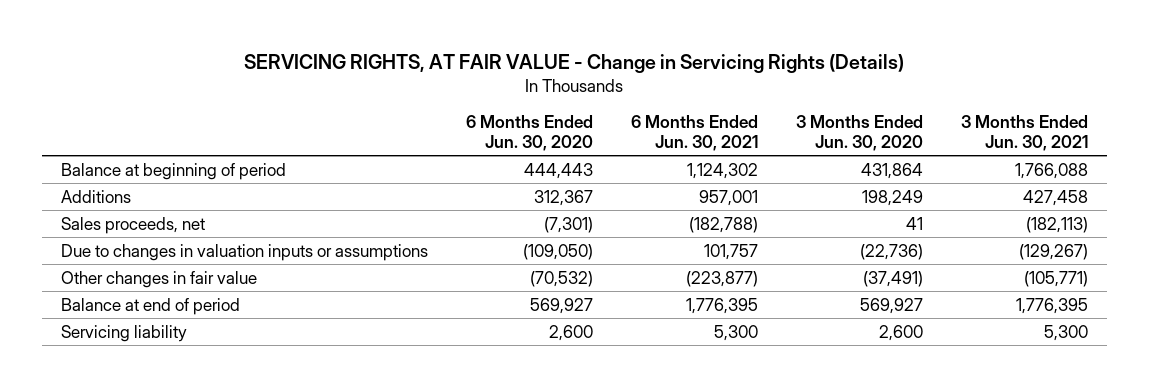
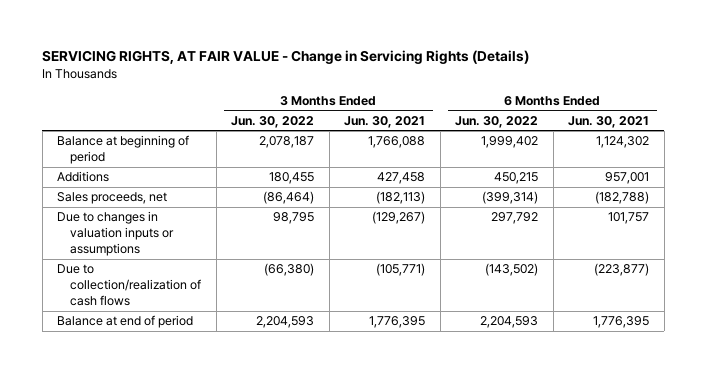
- | 6 Months Ended Jun. 30, 2020 | 6 Months Ended Jun. 30, 2021 | 3 Months Ended Jun. 30, 2020 | 3 Months Ended Jun. 30, 2021
+ | 3 Months Ended Jun. 30, 2022 | 3 Months Ended Jun. 30, 2021 | 6 Months Ended Jun. 30, 2022 | 6 Months Ended Jun. 30, 2021
- Other changes in fair value | (70,532) | (223,877) | (37,491) | (105,771)
+ Due to collection/realization of cash flows | (66,380) | (105,771) | (143,502) | (223,877)
- Servicing liability | 2,600 | 5,300 | 2,600 | 5,300

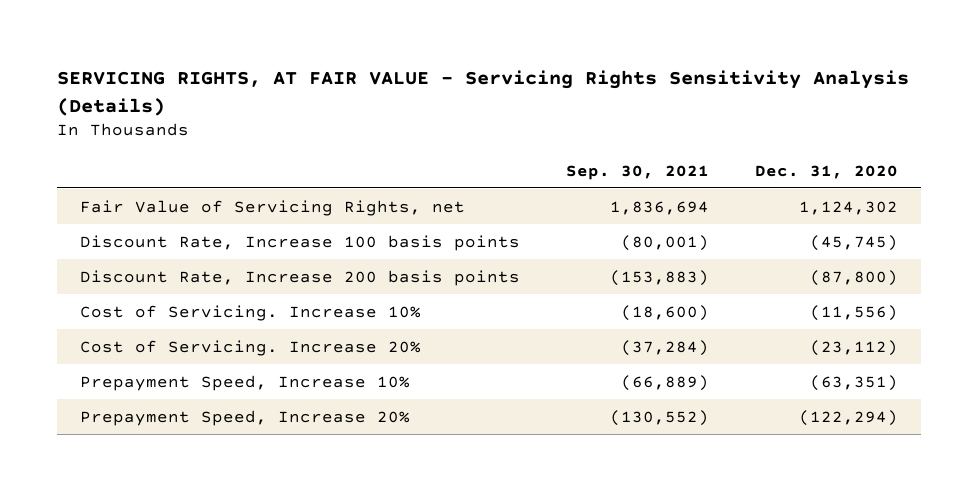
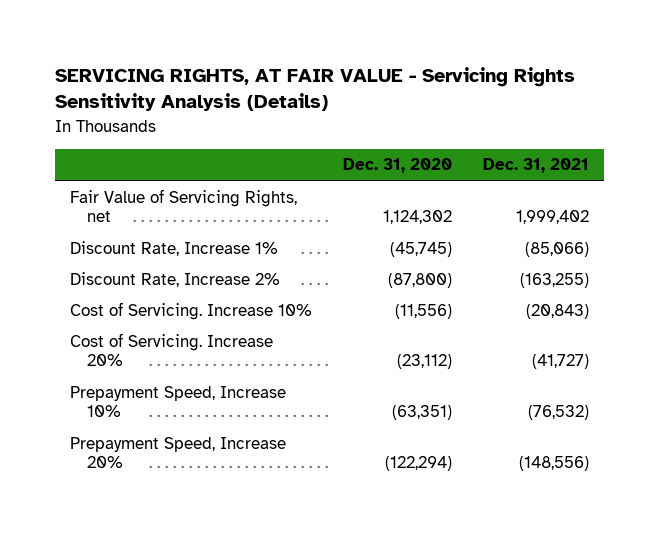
- | Sep. 30, 2021 | Dec. 31, 2020
+ | Dec. 31, 2020 | Dec. 31, 2021
- Discount Rate, Increase 100 basis points | (80,001) | (45,745)
- Discount Rate, Increase 200 basis points | (153,883) | (87,800)
+ Discount Rate, Increase 1% | (45,745) | (85,066)
+ Discount Rate, Increase 2% | (87,800) | (163,255)

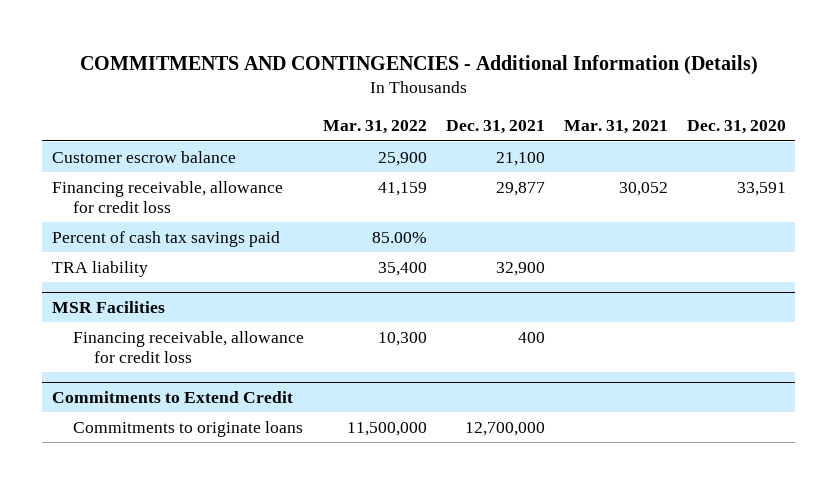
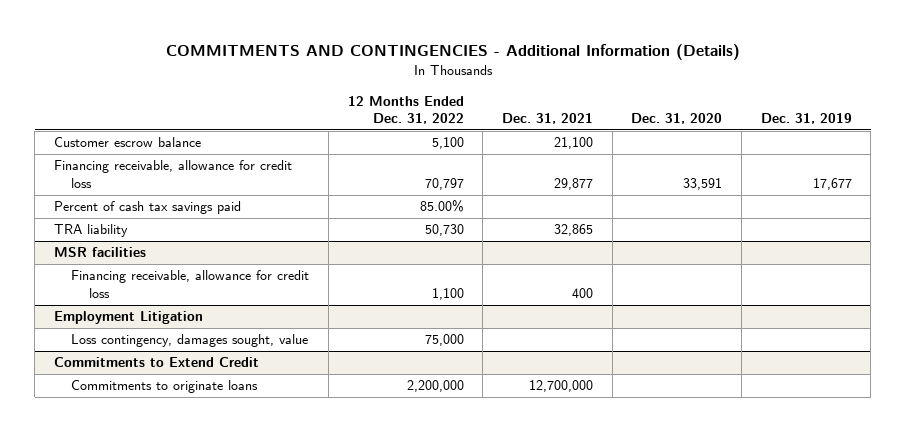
- | Mar. 31, 2022 | Dec. 31, 2021 | Mar. 31, 2021 | Dec. 31, 2020
+ | 12 Months Ended Dec. 31, 2022 | Dec. 31, 2021 | Dec. 31, 2020 | Dec. 31, 2019
- TRA liability | 35,400 | 32,900 | |
- MSR Facilities
+ TRA liability | 50,730 | 32,865 | |
+ MSR facilities
+ Employment Litigation
+ Loss contingency, damages sought, value | 75,000 | | |

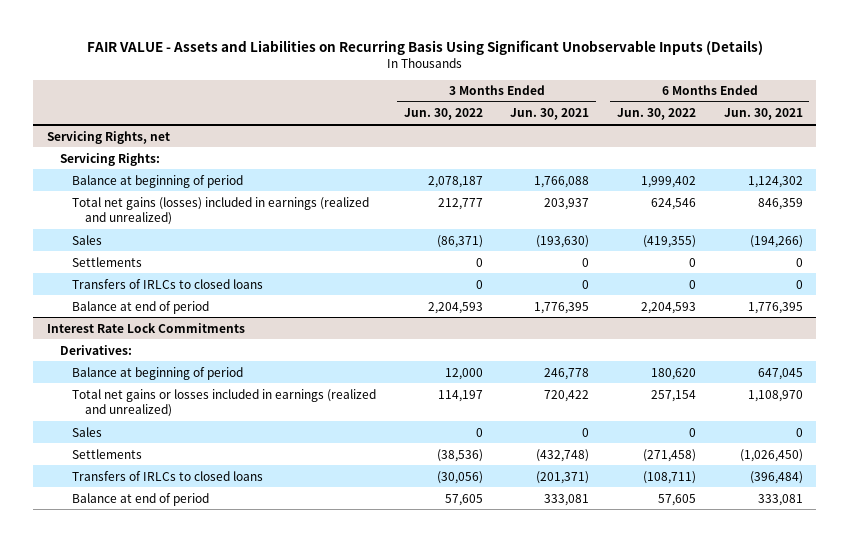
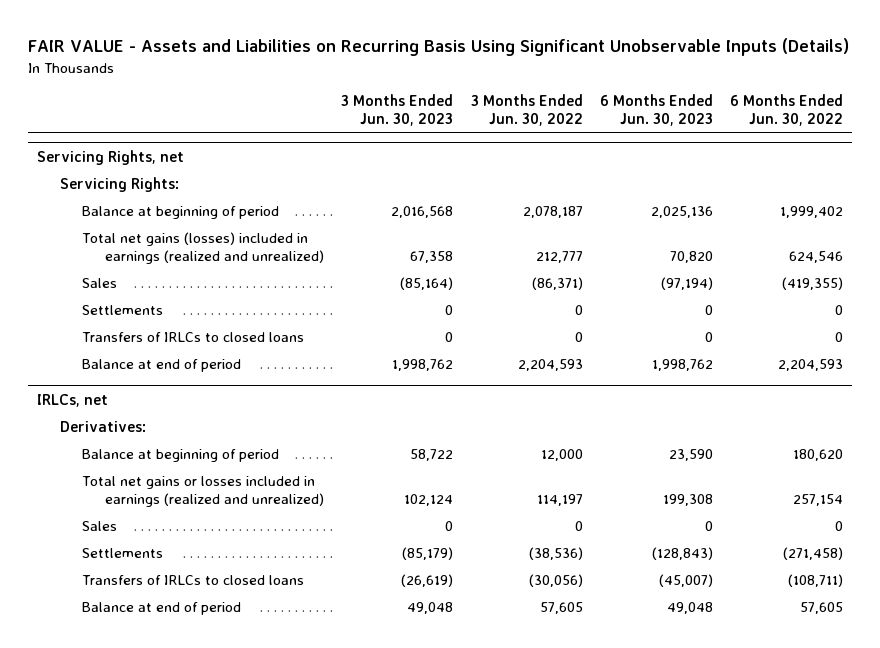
- | 3 Months Ended Jun. 30, 2022 | 3 Months Ended Jun. 30, 2021 | 6 Months Ended Jun. 30, 2022 | 6 Months Ended Jun. 30, 2021
+ | 3 Months Ended Jun. 30, 2023 | 3 Months Ended Jun. 30, 2022 | 6 Months Ended Jun. 30, 2023 | 6 Months Ended Jun. 30, 2022
- Interest Rate Lock Commitments
+ IRLCs, net

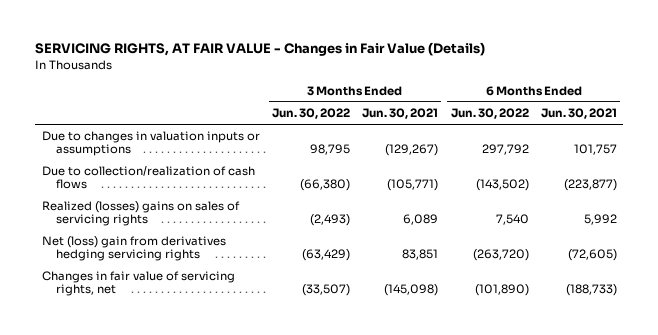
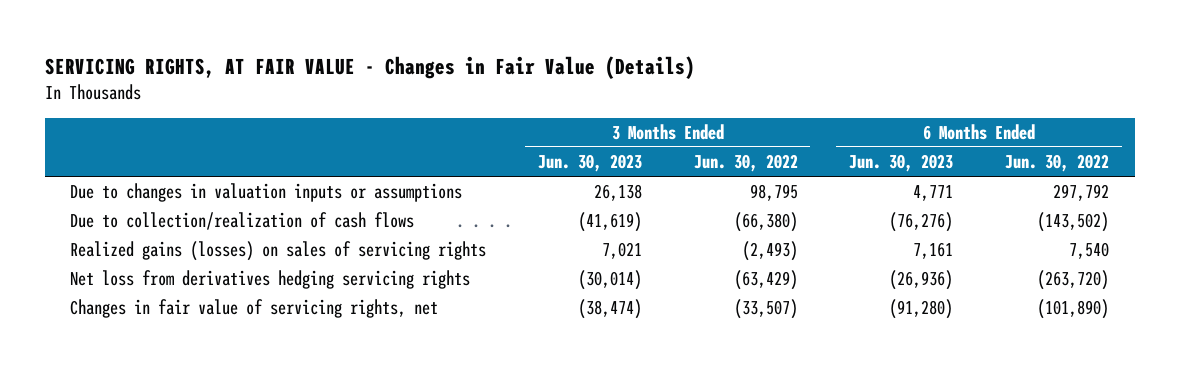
- | 3 Months Ended Jun. 30, 2022 | 3 Months Ended Jun. 30, 2021 | 6 Months Ended Jun. 30, 2022 | 6 Months Ended Jun. 30, 2021
+ | 3 Months Ended Jun. 30, 2023 | 3 Months Ended Jun. 30, 2022 | 6 Months Ended Jun. 30, 2023 | 6 Months Ended Jun. 30, 2022
- Realized (losses) gains on sales of servicing rights | (2,493) | 6,089 | 7,540 | 5,992
- Net (loss) gain from derivatives hedging servicing rights | (63,429) | 83,851 | (263,720) | (72,605)
+ Realized gains (losses) on sales of servicing rights | 7,021 | (2,493) | 7,161 | 7,540
+ Net loss from derivatives hedging servicing rights | (30,014) | (63,429) | (26,936) | (263,720)

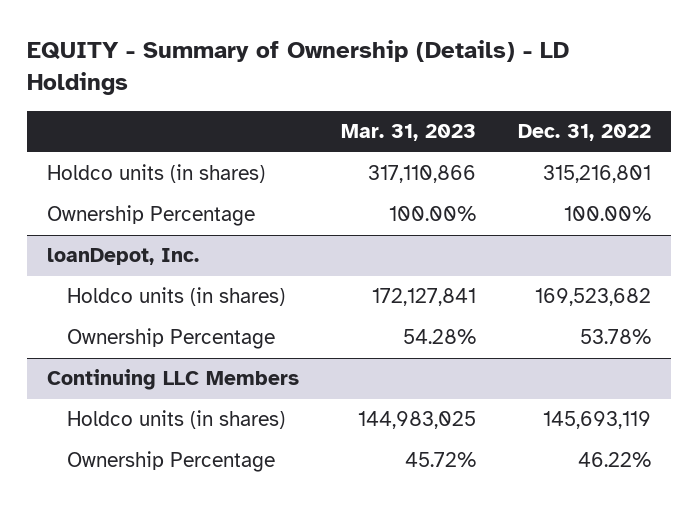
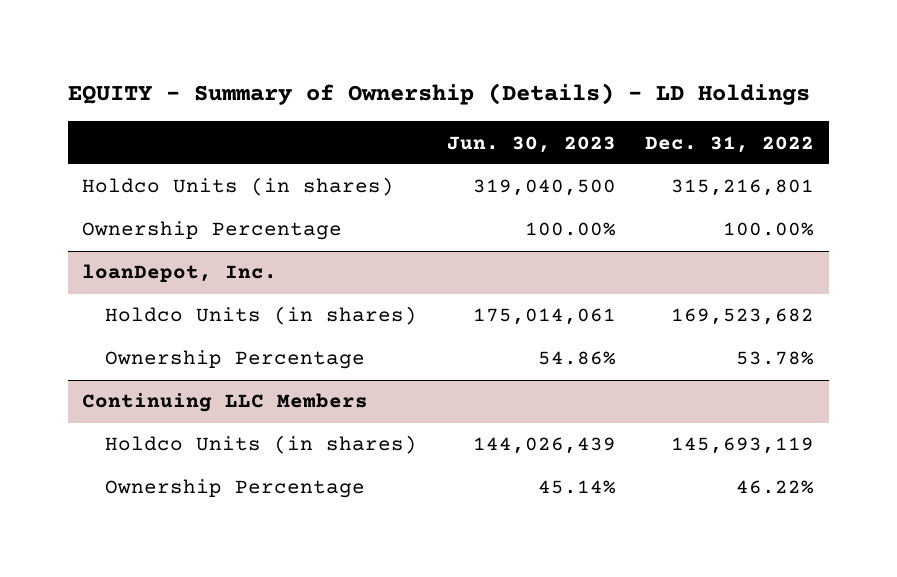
- | Mar. 31, 2023 | Dec. 31, 2022
+ | Jun. 30, 2023 | Dec. 31, 2022
- Holdco units (in shares) | 317,110,866 | 315,216,801
+ Holdco Units (in shares) | 319,040,500 | 315,216,801
@ loanDepot, Inc.
- Holdco units (in shares) | 172,127,841 | 169,523,682
+ Holdco Units (in shares) | 175,014,061 | 169,523,682
@ Continuing LLC Members
- Holdco units (in shares) | 144,983,025 | 145,693,119
+ Holdco Units (in shares) | 144,026,439 | 145,693,119

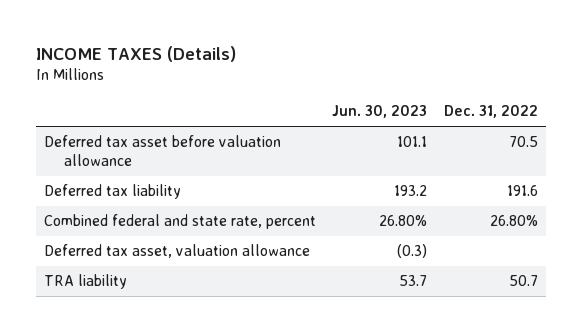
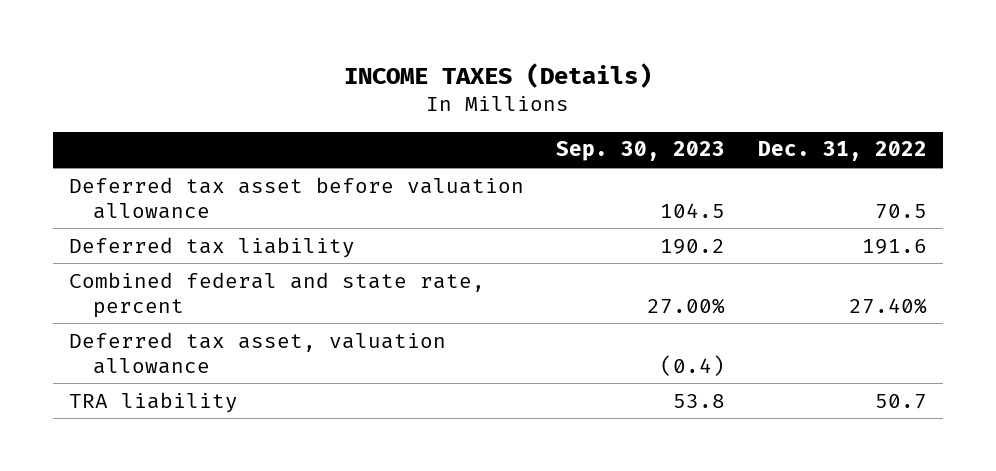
- | Jun. 30, 2023 | Dec. 31, 2022
+ | Sep. 30, 2023 | Dec. 31, 2022
- Combined federal and state rate, percent | 26.80% | 26.80%
+ Combined federal and state rate, percent | 27.00% | 27.40%

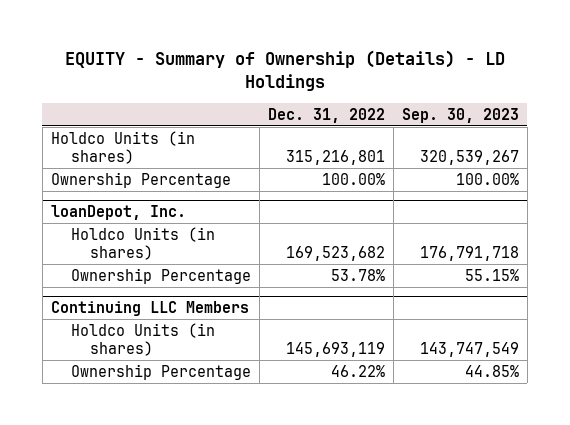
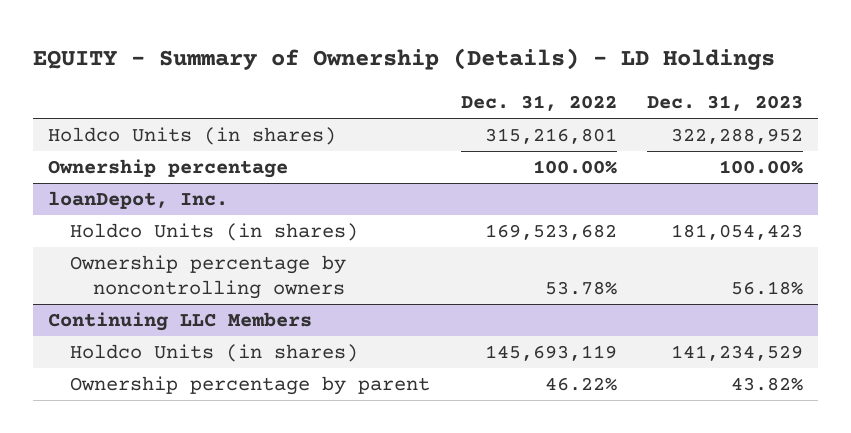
- | Dec. 31, 2022 | Sep. 30, 2023
+ | Dec. 31, 2022 | Dec. 31, 2023
- Ownership Percentage | 100.00% | 100.00%
+ Ownership percentage | 100.00% | 100.00%
@ loanDepot, Inc.
- Ownership Percentage | 53.78% | 55.15%
+ Ownership percentage by noncontrolling owners | 53.78% | 56.18%
@ Continuing LLC Members
- Ownership Percentage | 46.22% | 44.85%
+ Ownership percentage by parent | 46.22% | 43.82%

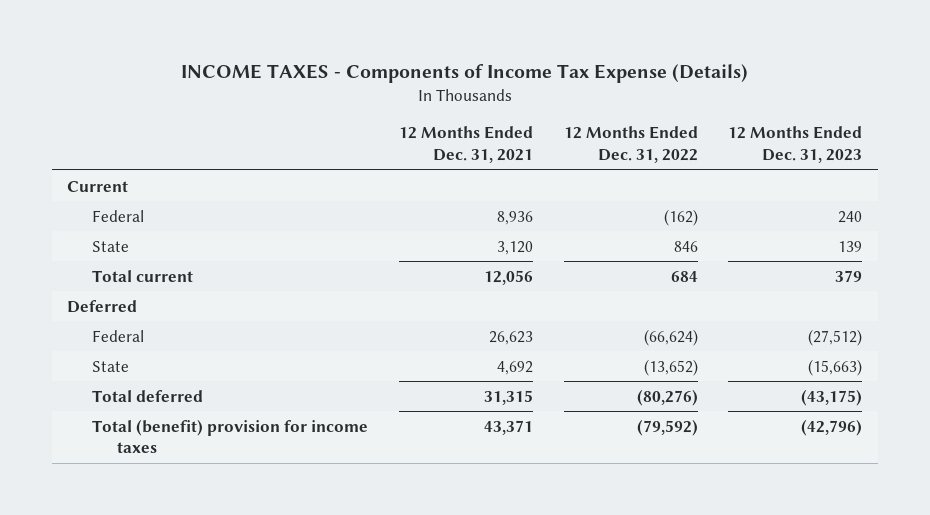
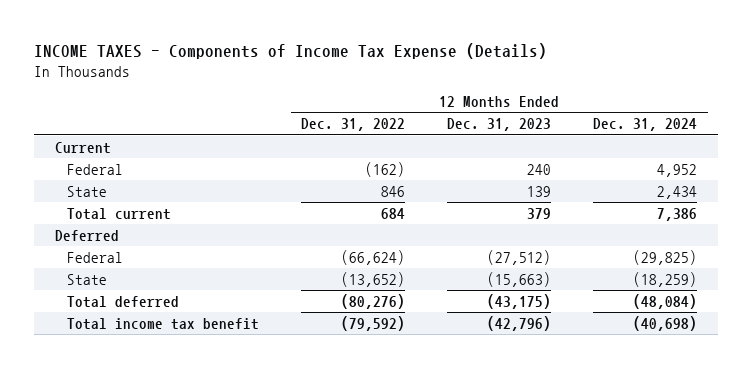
- | 12 Months Ended Dec. 31, 2021 | 12 Months Ended Dec. 31, 2022 | 12 Months Ended Dec. 31, 2023
+ | 12 Months Ended Dec. 31, 2022 | 12 Months Ended Dec. 31, 2023 | 12 Months Ended Dec. 31, 2024
- Total (benefit) provision for income taxes | 43,371 | (79,592) | (42,796)
+ Total income tax benefit | (79,592) | (42,796) | (40,698)

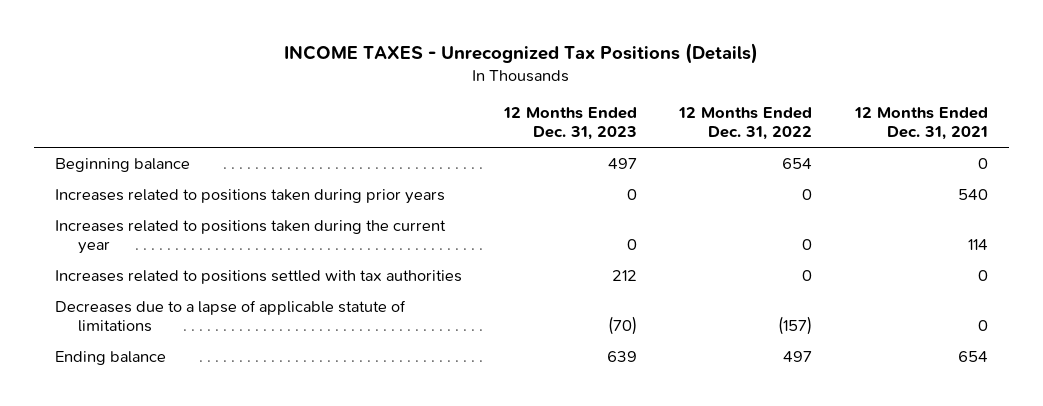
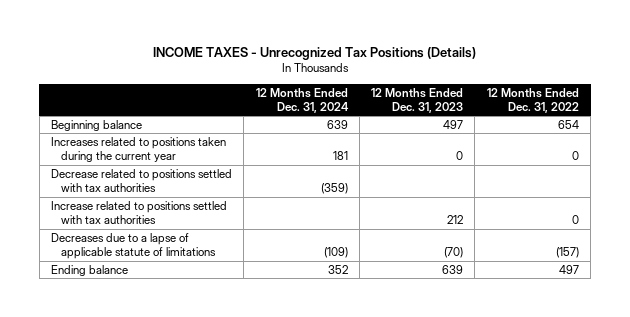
- | 12 Months Ended Dec. 31, 2023 | 12 Months Ended Dec. 31, 2022 | 12 Months Ended Dec. 31, 2021
+ | 12 Months Ended Dec. 31, 2024 | 12 Months Ended Dec. 31, 2023 | 12 Months Ended Dec. 31, 2022
- Increases related to positions taken during prior years | 0 | 0 | 540
- Increases related to positions settled with tax authorities | 212 | 0 | 0
+ Decrease related to positions settled with tax authorities | (359) | |
+ Increase related to positions settled with tax authorities | | 212 | 0

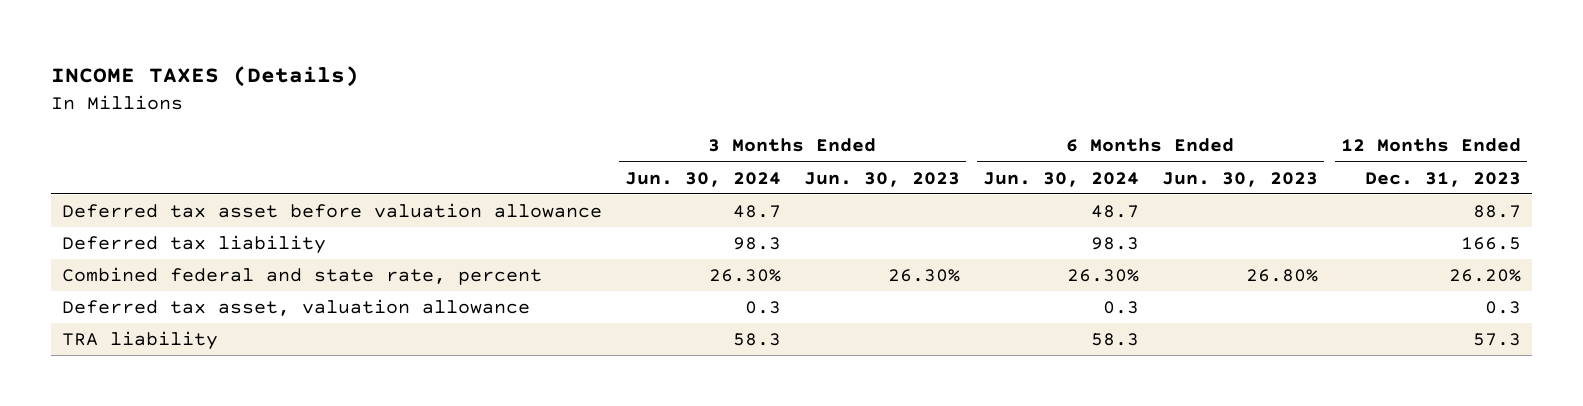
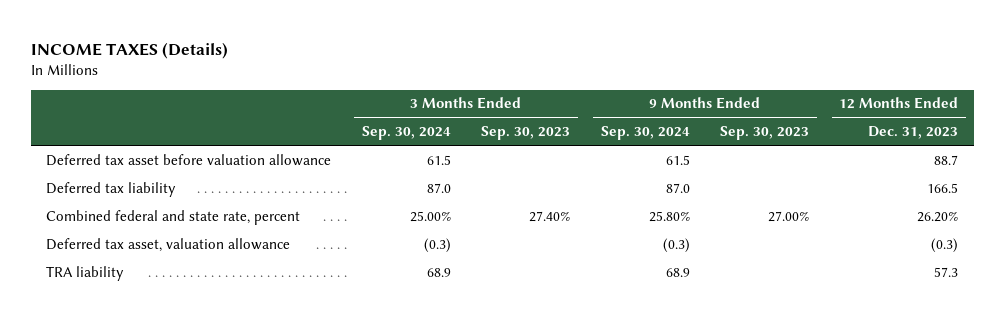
- | 3 Months Ended Jun. 30, 2024 | 3 Months Ended Jun. 30, 2023 | 6 Months Ended Jun. 30, 2024 | 6 Months Ended Jun. 30, 2023 | 12 Months Ended Dec. 31, 2023
+ | 3 Months Ended Sep. 30, 2024 | 3 Months Ended Sep. 30, 2023 | 9 Months Ended Sep. 30, 2024 | 9 Months Ended Sep. 30, 2023 | 12 Months Ended Dec. 31, 2023
- Deferred tax asset, valuation allowance | 0.3 | | 0.3 | | 0.3
+ Deferred tax asset, valuation allowance | (0.3) | | (0.3) | | (0.3)

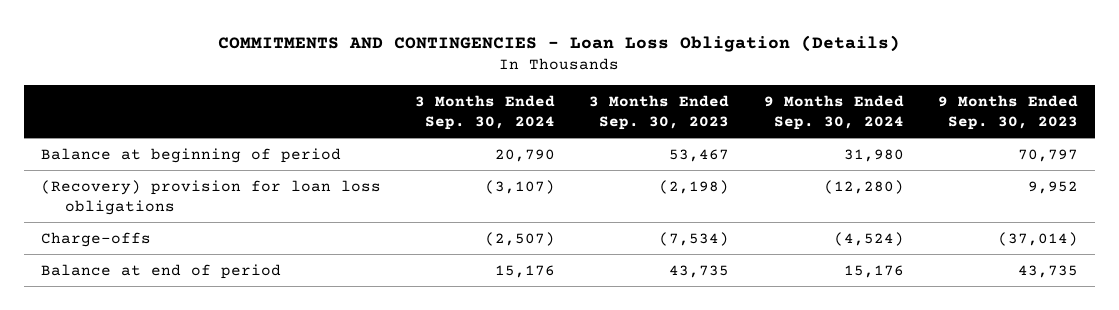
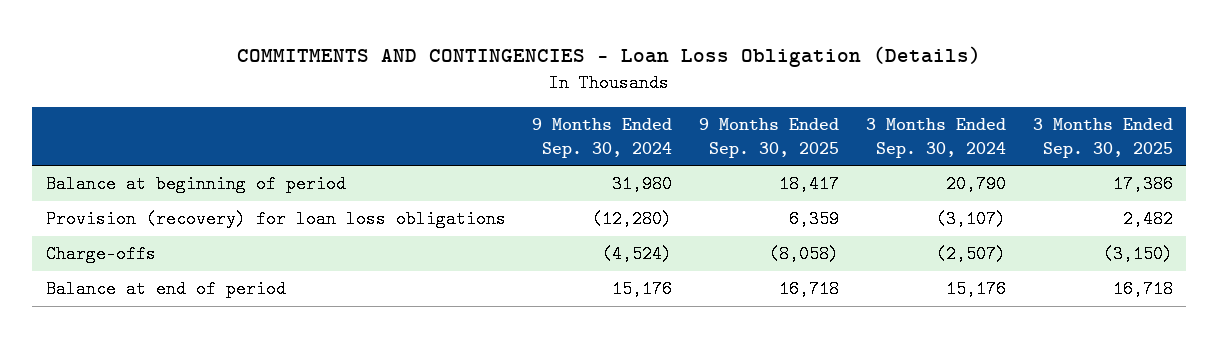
- | 3 Months Ended Sep. 30, 2024 | 3 Months Ended Sep. 30, 2023 | 9 Months Ended Sep. 30, 2024 | 9 Months Ended Sep. 30, 2023
+ | 9 Months Ended Sep. 30, 2024 | 9 Months Ended Sep. 30, 2025 | 3 Months Ended Sep. 30, 2024 | 3 Months Ended Sep. 30, 2025
- (Recovery) provision for loan loss obligations | (3,107) | (2,198) | (12,280) | 9,952
+ Provision (recovery) for loan loss obligations | (12,280) | 6,359 | (3,107) | 2,482

